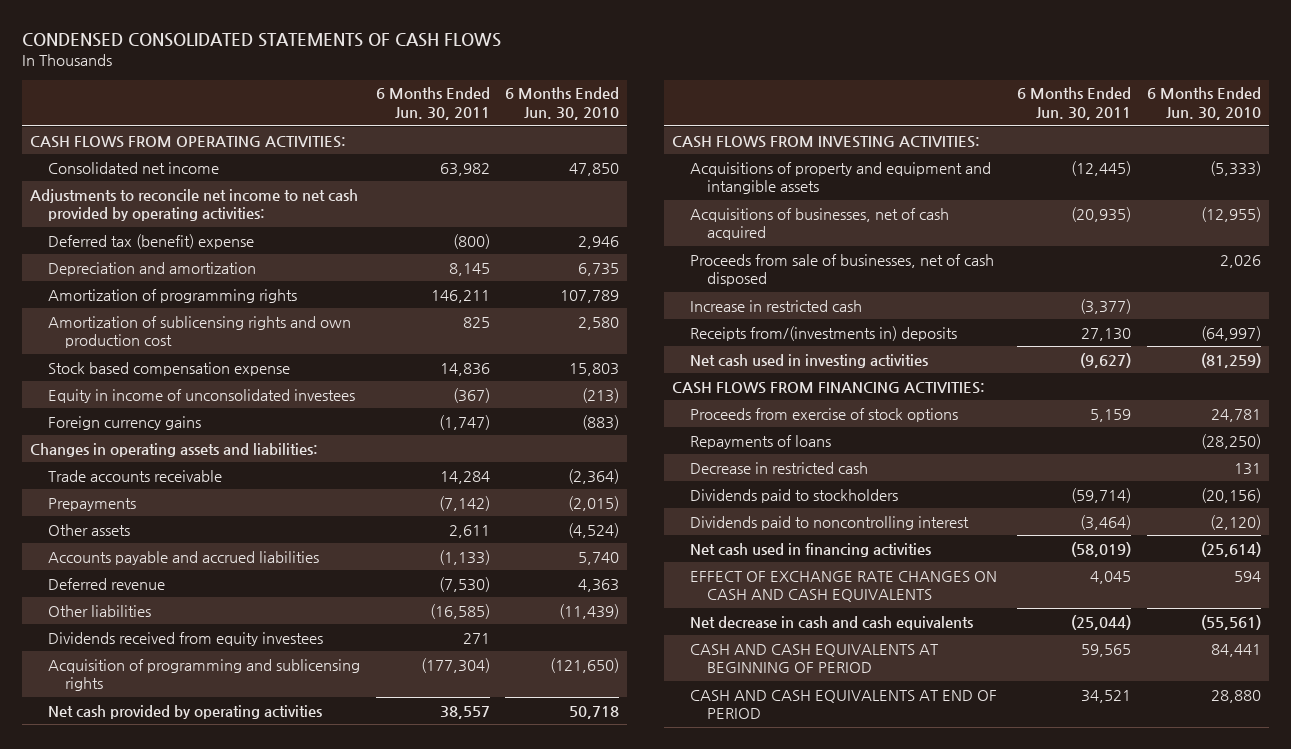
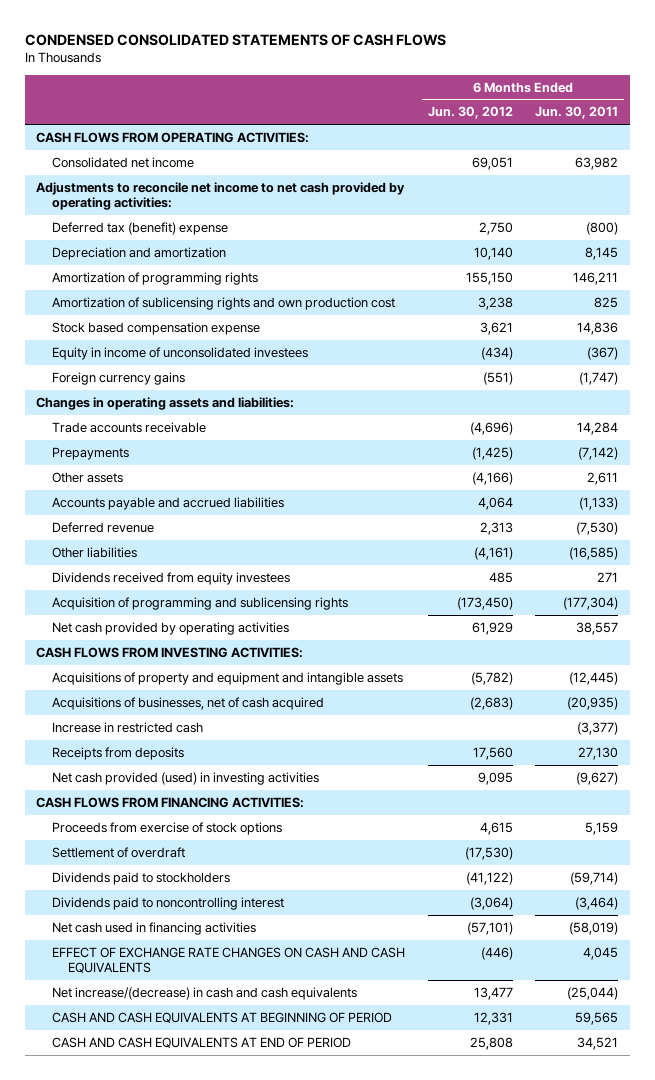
- | 6 Months Ended Jun. 30, 2011 | 6 Months Ended Jun. 30, 2010
+ | 6 Months Ended Jun. 30, 2012 | 6 Months Ended Jun. 30, 2011
- Proceeds from sale of businesses, net of cash disposed | | 2,026
- Receipts from/(investments in) deposits | 27,130 | (64,997)
- Net cash used in investing activities | (9,627) | (81,259)
+ Receipts from deposits | 17,560 | 27,130
+ Net cash provided (used) in investing activities | 9,095 | (9,627)
- Repayments of loans | | (28,250)
- Decrease in restricted cash | | 131
+ Settlement of overdraft | (17,530) |
- Net decrease in cash and cash equivalents | (25,044) | (55,561)
+ Net increase/(decrease) in cash and cash equivalents | 13,477 | (25,044)

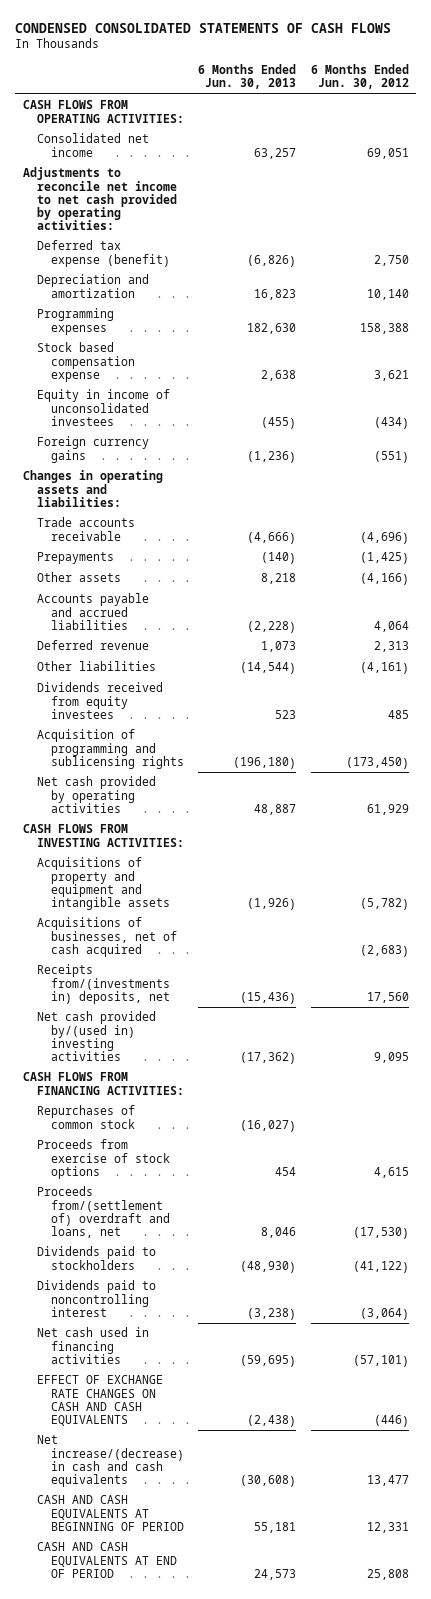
- | 6 Months Ended Jun. 30, 2012 | 6 Months Ended Jun. 30, 2011
+ | 6 Months Ended Jun. 30, 2013 | 6 Months Ended Jun. 30, 2012
- Deferred tax (benefit) expense | 2,750 | (800)
+ Deferred tax expense (benefit) | (6,826) | 2,750
- Amortization of programming rights | 155,150 | 146,211
- Amortization of sublicensing rights and own production cost | 3,238 | 825
+ Programming expenses | 182,630 | 158,388
- Increase in restricted cash | | (3,377)
- Receipts from deposits | 17,560 | 27,130
- Net cash provided (used) in investing activities | 9,095 | (9,627)
+ Receipts from/(investments in) deposits, net | (15,436) | 17,560
+ Net cash provided by/(used in) investing activities | (17,362) | 9,095
+ Repurchases of common stock | (16,027) |
- Settlement of overdraft | (17,530) |
+ Proceeds from/(settlement of) overdraft and loans, net | 8,046 | (17,530)

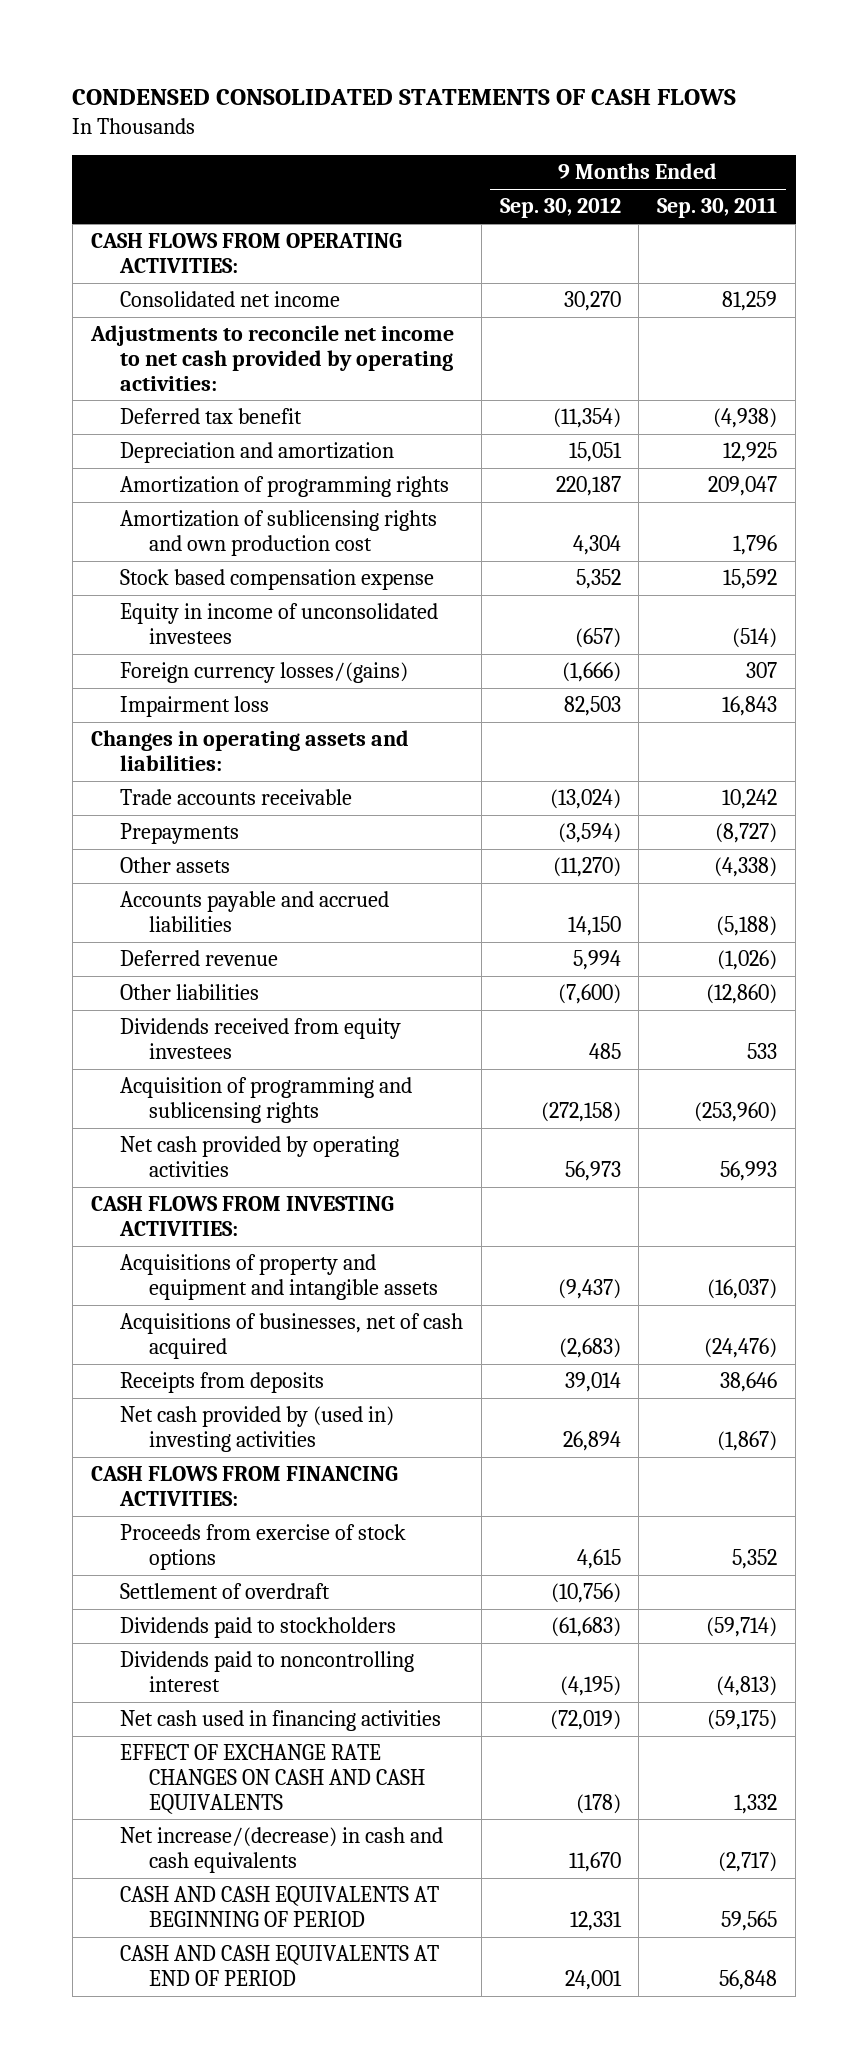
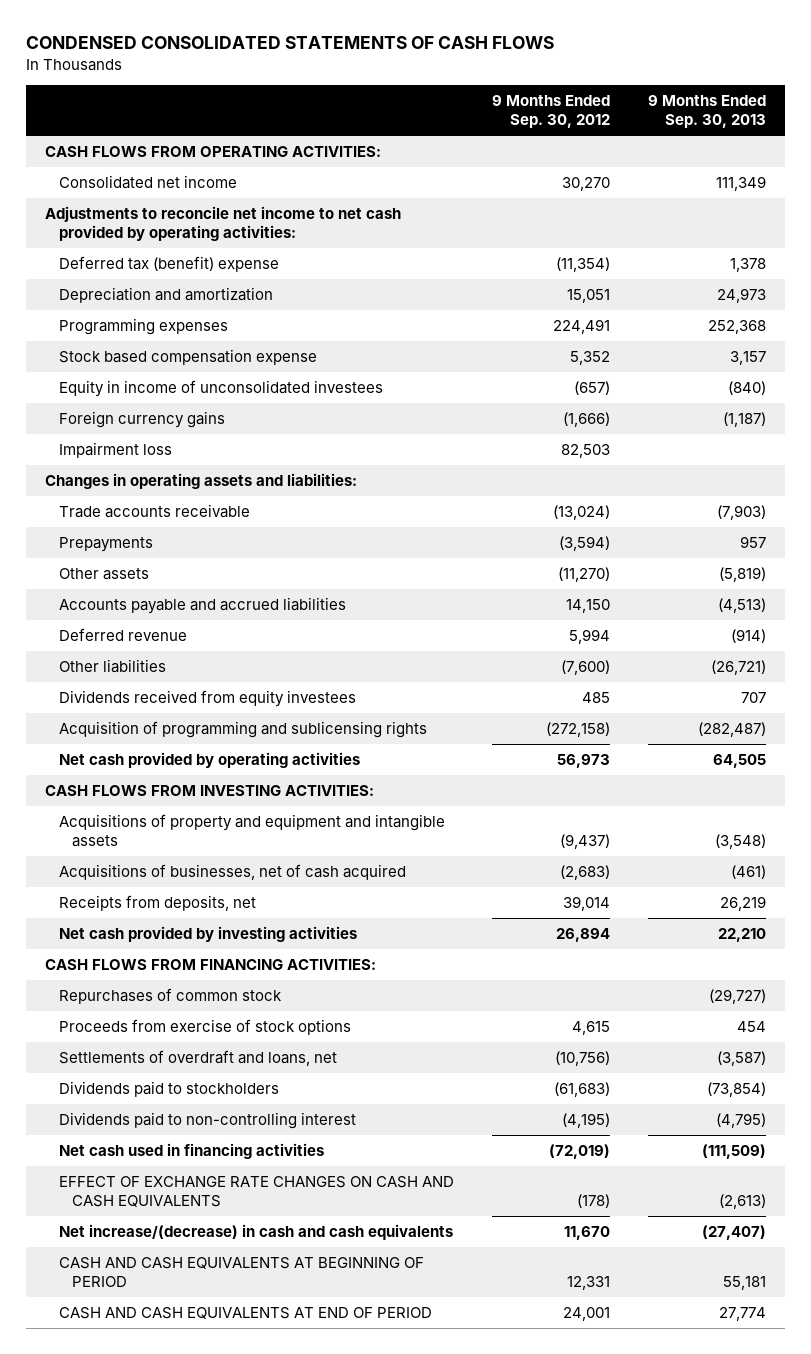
- | 9 Months Ended Sep. 30, 2012 | 9 Months Ended Sep. 30, 2011
+ | 9 Months Ended Sep. 30, 2012 | 9 Months Ended Sep. 30, 2013
- Deferred tax benefit | (11,354) | (4,938)
+ Deferred tax (benefit) expense | (11,354) | 1,378
- Amortization of programming rights | 220,187 | 209,047
- Amortization of sublicensing rights and own production cost | 4,304 | 1,796
+ Programming expenses | 224,491 | 252,368
- Foreign currency losses/(gains) | (1,666) | 307
+ Foreign currency gains | (1,666) | (1,187)
- Receipts from deposits | 39,014 | 38,646
- Net cash provided by (used in) investing activities | 26,894 | (1,867)
+ Receipts from deposits, net | 39,014 | 26,219
+ Net cash provided by investing activities | 26,894 | 22,210
+ Repurchases of common stock | | (29,727)
- Settlement of overdraft | (10,756) |
+ Settlements of overdraft and loans, net | (10,756) | (3,587)
- Dividends paid to noncontrolling interest | (4,195) | (4,813)
+ Dividends paid to non-controlling interest | (4,195) | (4,795)

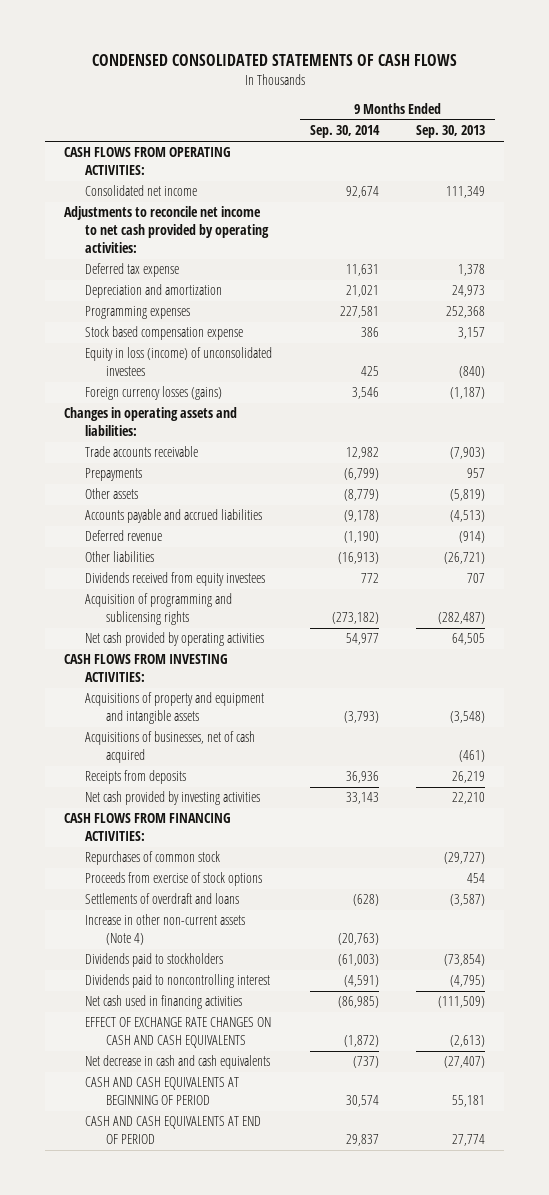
- | 9 Months Ended Sep. 30, 2012 | 9 Months Ended Sep. 30, 2013
+ | 9 Months Ended Sep. 30, 2014 | 9 Months Ended Sep. 30, 2013
- Deferred tax (benefit) expense | (11,354) | 1,378
+ Deferred tax expense | 11,631 | 1,378
- Equity in income of unconsolidated investees | (657) | (840)
- Foreign currency gains | (1,666) | (1,187)
- Impairment loss | 82,503 |
+ Equity in loss (income) of unconsolidated investees | 425 | (840)
+ Foreign currency losses (gains) | 3,546 | (1,187)
- Receipts from deposits, net | 39,014 | 26,219
+ Receipts from deposits | 36,936 | 26,219
- Settlements of overdraft and loans, net | (10,756) | (3,587)
+ Settlements of overdraft and loans | (628) | (3,587)
+ Increase in other non-current assets (Note 4) | (20,763) |
- Dividends paid to non-controlling interest | (4,195) | (4,795)
+ Dividends paid to noncontrolling interest | (4,591) | (4,795)
- Net increase/(decrease) in cash and cash equivalents | 11,670 | (27,407)
+ Net decrease in cash and cash equivalents | (737) | (27,407)

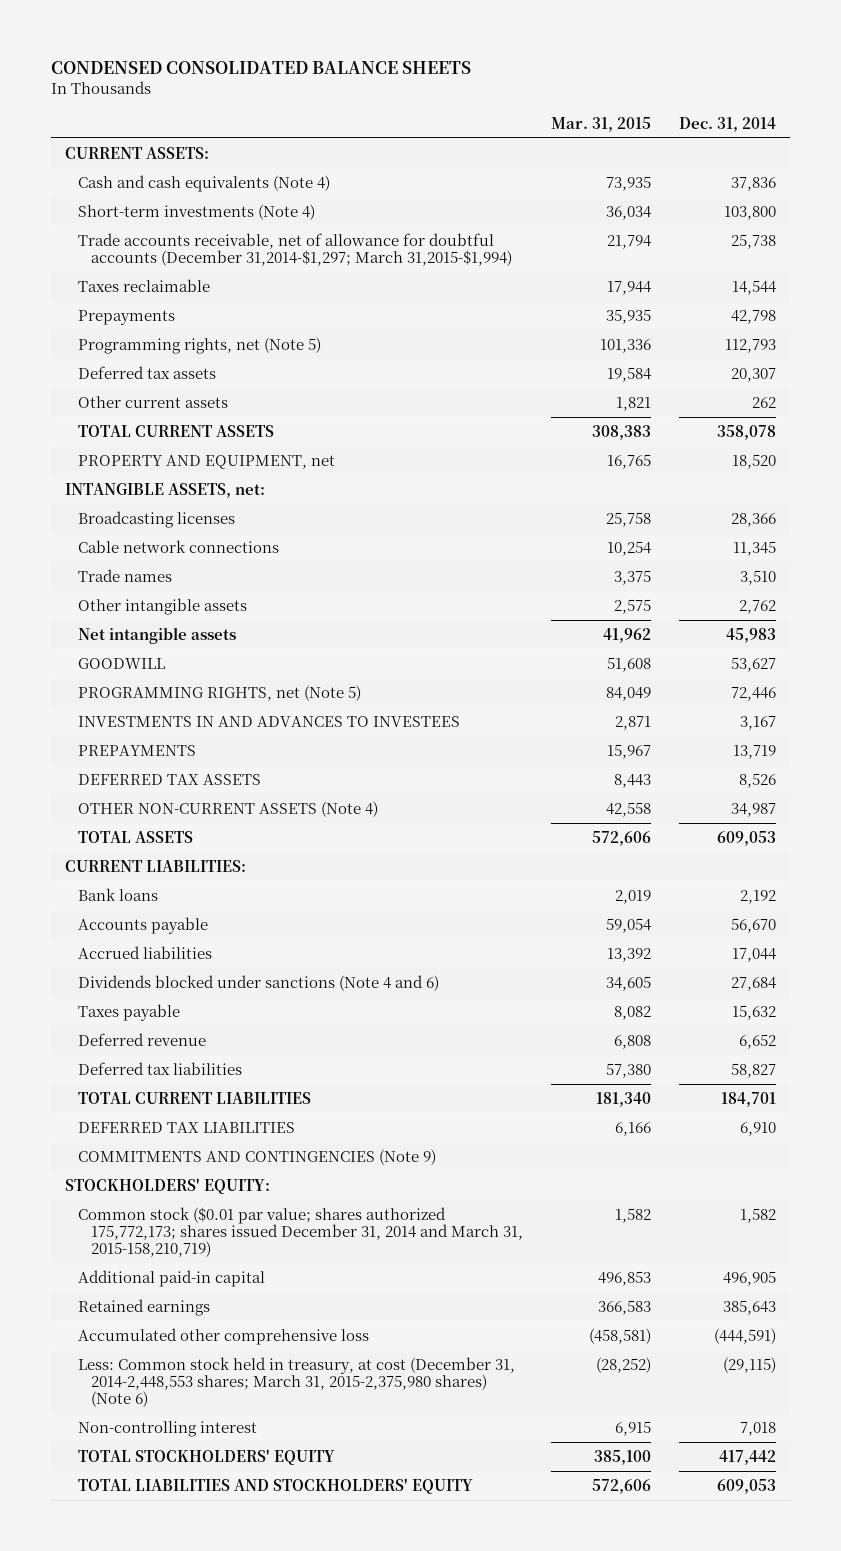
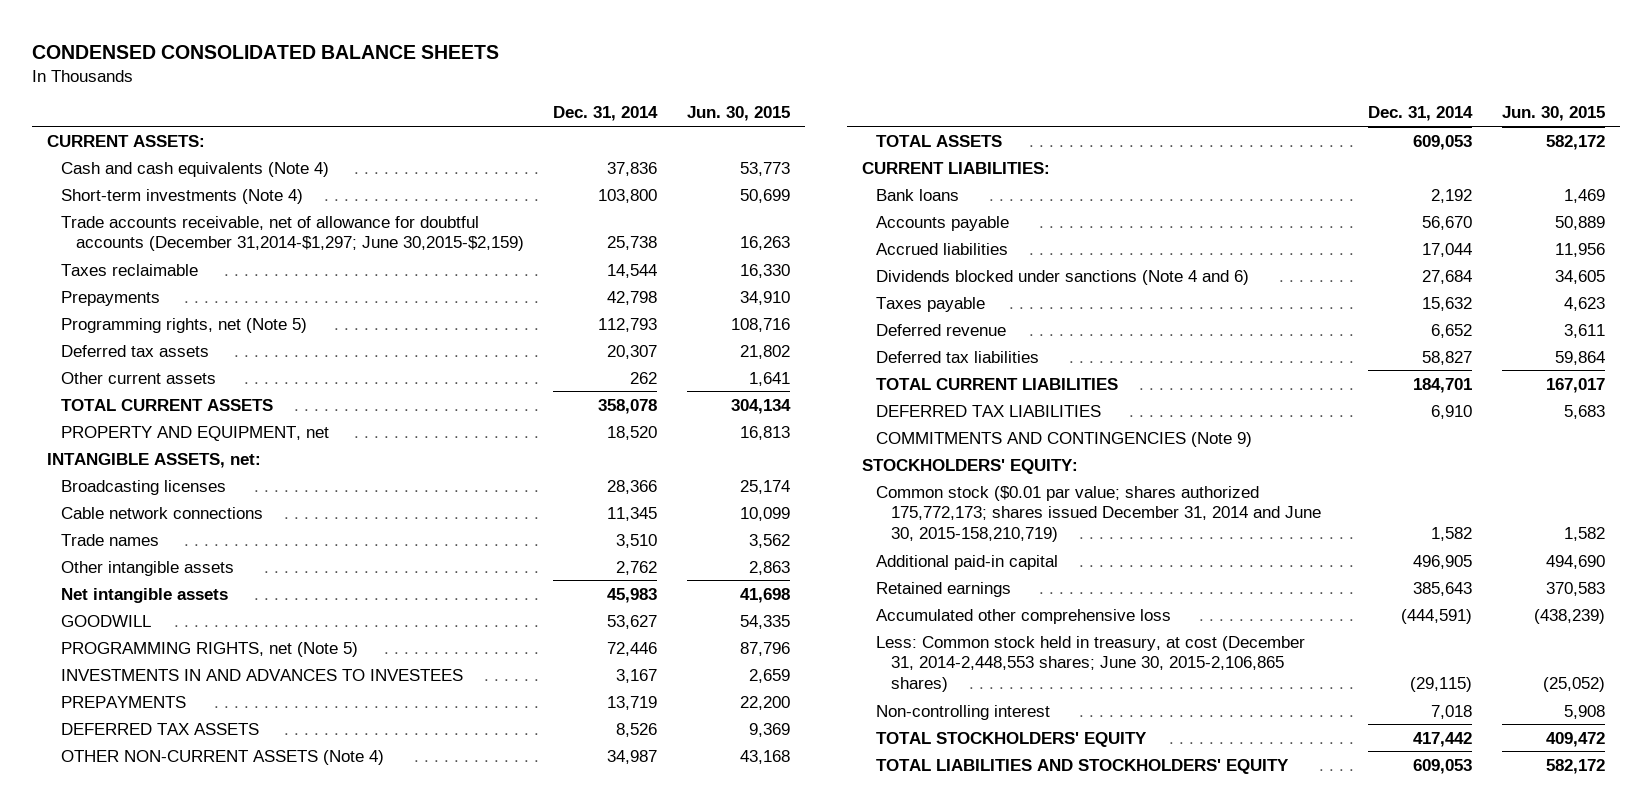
- | Mar. 31, 2015 | Dec. 31, 2014
+ | Dec. 31, 2014 | Jun. 30, 2015
- Trade accounts receivable, net of allowance for doubtful accounts (December 31,2014-$1,297; March 31,2015-$1,994) | 21,794 | 25,738
+ Trade accounts receivable, net of allowance for doubtful accounts (December 31,2014-$1,297; June 30,2015-$2,159) | 25,738 | 16,263
- Common stock ($0.01 par value; shares authorized 175,772,173; shares issued December 31, 2014 and March 31, 2015-158,210,719) | 1,582 | 1,582
+ Common stock ($0.01 par value; shares authorized 175,772,173; shares issued December 31, 2014 and June 30, 2015-158,210,719) | 1,582 | 1,582
- Less: Common stock held in treasury, at cost (December 31, 2014-2,448,553 shares; March 31, 2015-2,375,980 shares) (Note 6) | (28,252) | (29,115)
+ Less: Common stock held in treasury, at cost (December 31, 2014-2,448,553 shares; June 30, 2015-2,106,865 shares) | (29,115) | (25,052)

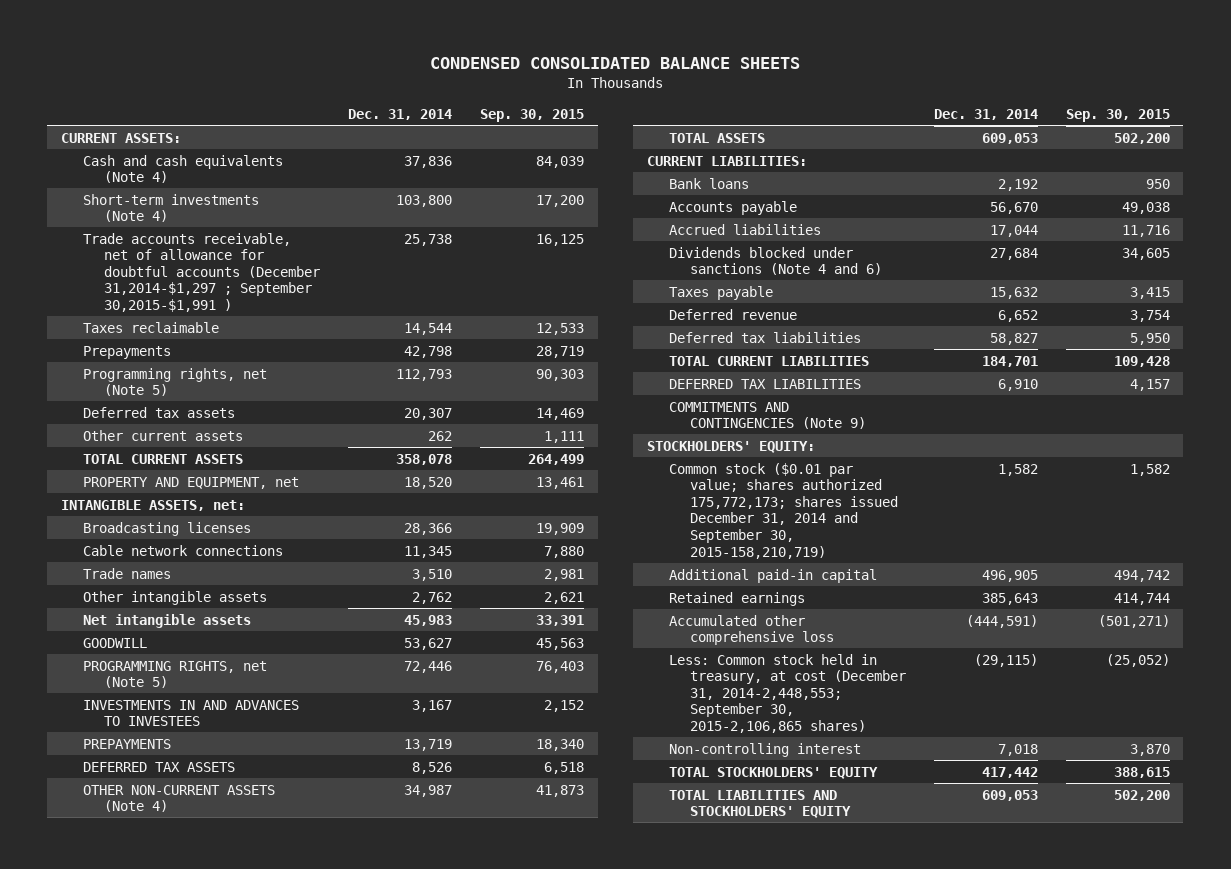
- | Dec. 31, 2014 | Jun. 30, 2015
+ | Dec. 31, 2014 | Sep. 30, 2015
- Trade accounts receivable, net of allowance for doubtful accounts (December 31,2014-$1,297; June 30,2015-$2,159) | 25,738 | 16,263
+ Trade accounts receivable, net of allowance for doubtful accounts (December 31,2014-$1,297 ; September 30,2015-$1,991 ) | 25,738 | 16,125
- Common stock ($0.01 par value; shares authorized 175,772,173; shares issued December 31, 2014 and June 30, 2015-158,210,719) | 1,582 | 1,582
+ Common stock ($0.01 par value; shares authorized 175,772,173; shares issued December 31, 2014 and September 30, 2015-158,210,719) | 1,582 | 1,582
- Less: Common stock held in treasury, at cost (December 31, 2014-2,448,553 shares; June 30, 2015-2,106,865 shares) | (29,115) | (25,052)
+ Less: Common stock held in treasury, at cost (December 31, 2014-2,448,553; September 30, 2015-2,106,865 shares) | (29,115) | (25,052)

